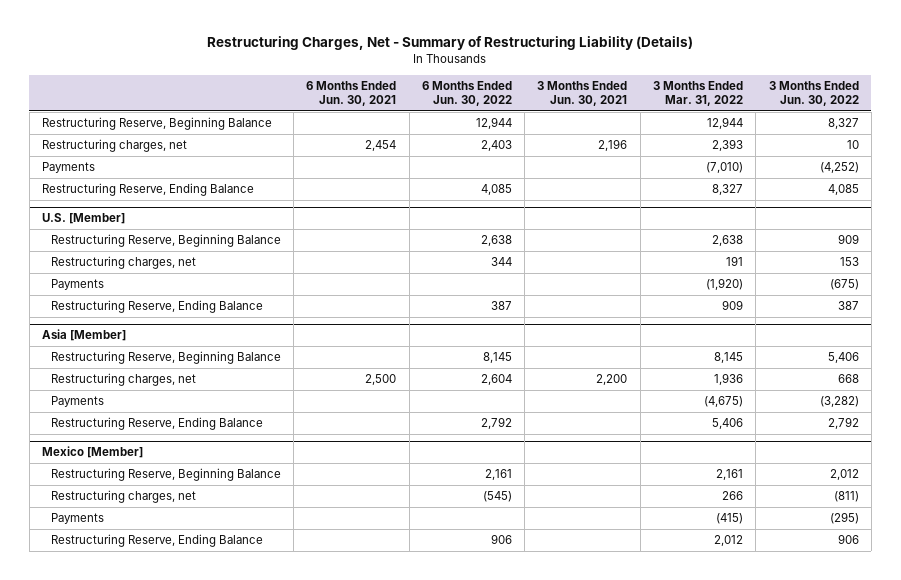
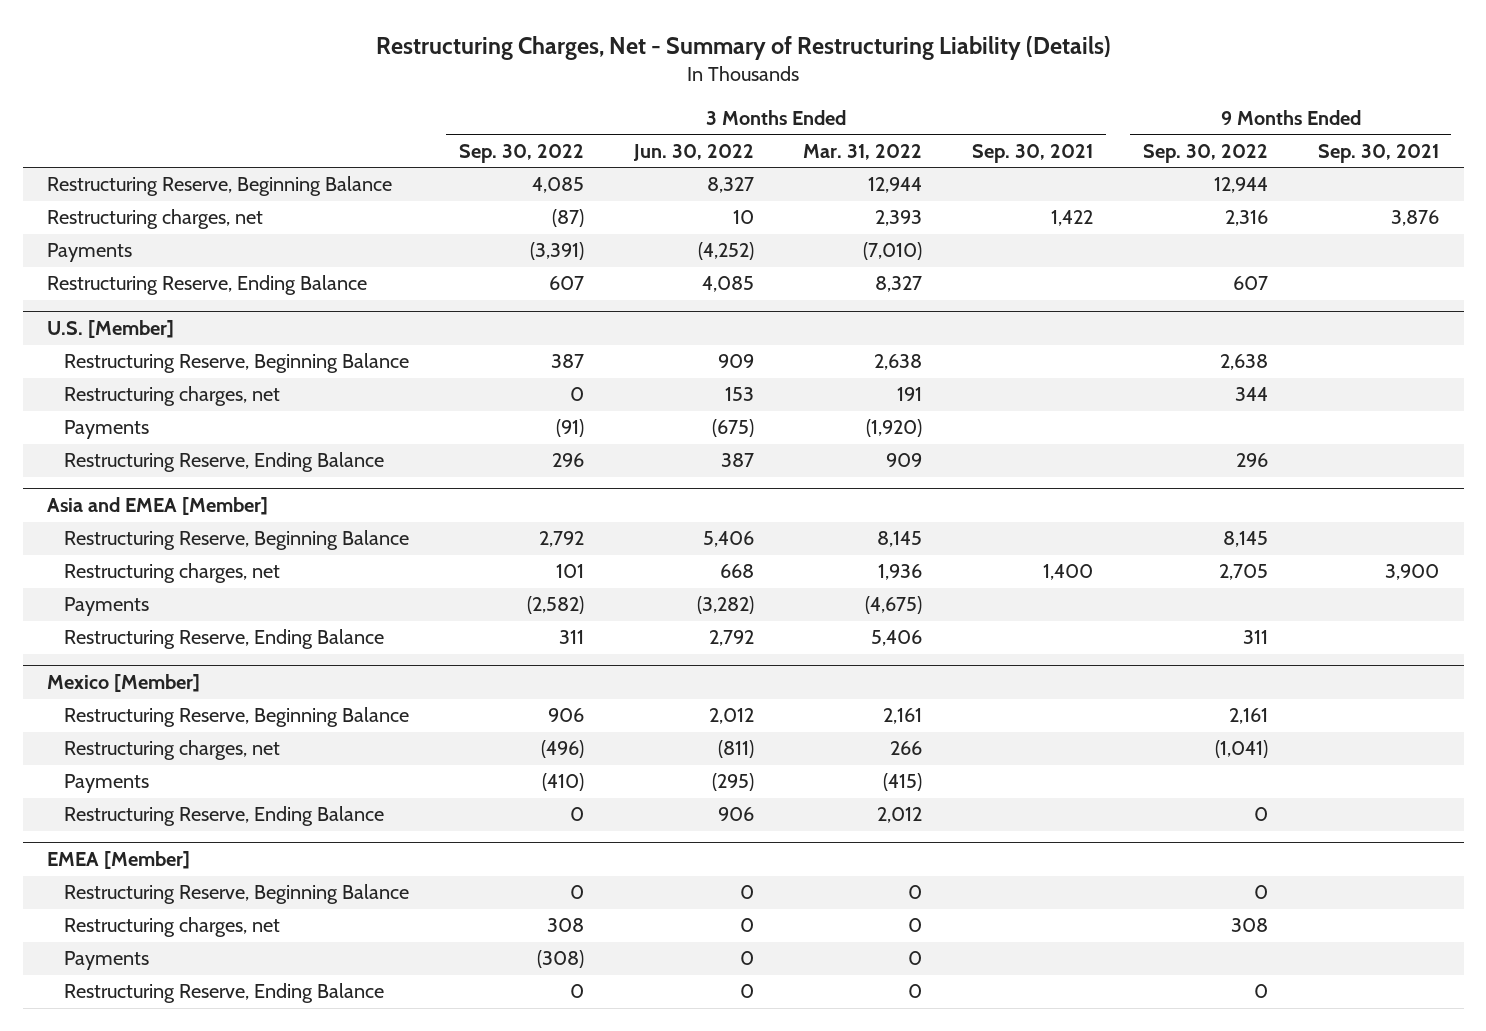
- | 6 Months Ended Jun. 30, 2021 | 6 Months Ended Jun. 30, 2022 | 3 Months Ended Jun. 30, 2021 | 3 Months Ended Mar. 31, 2022 | 3 Months Ended Jun. 30, 2022
+ | 3 Months Ended Sep. 30, 2022 | 3 Months Ended Jun. 30, 2022 | 3 Months Ended Mar. 31, 2022 | 3 Months Ended Sep. 30, 2021 | 9 Months Ended Sep. 30, 2022 | 9 Months Ended Sep. 30, 2021
- Asia [Member]
+ Asia and EMEA [Member]
+ EMEA [Member]
+ Restructuring Reserve, Beginning Balance | 0 | 0 | 0 | | 0 |
+ Restructuring charges, net | 308 | 0 | 0 | | 308 |
+ Payments | (308) | 0 | 0 | | |
+ Restructuring Reserve, Ending Balance | 0 | 0 | 0 | | 0 |

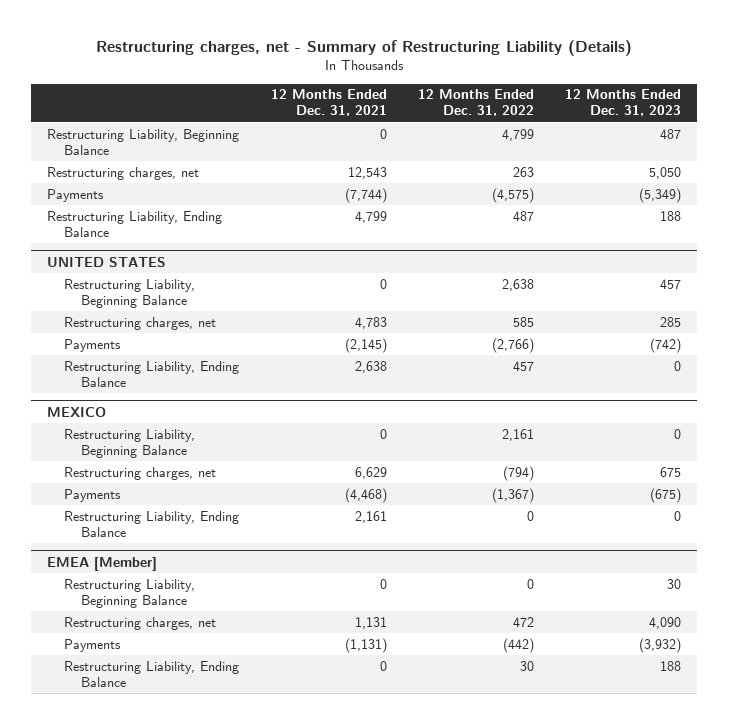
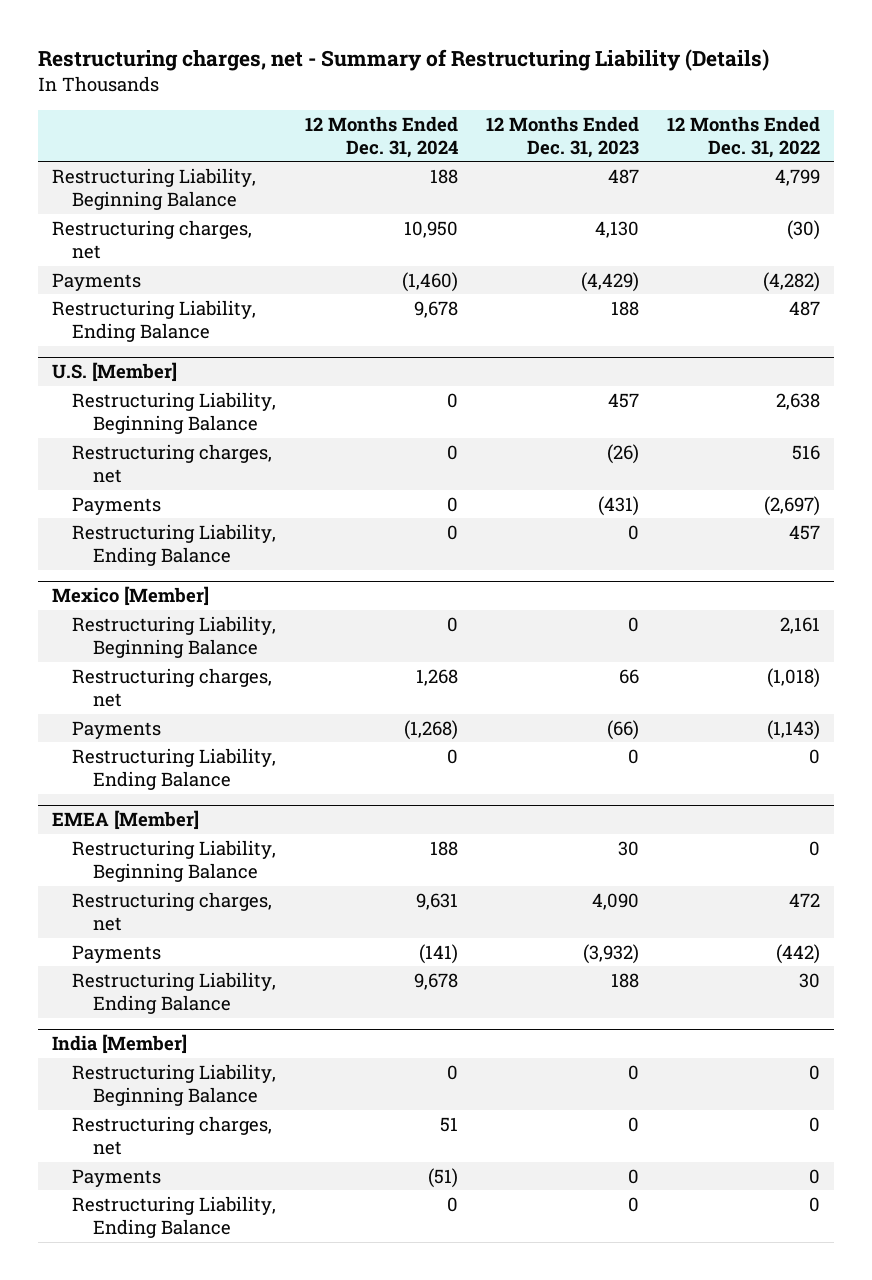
- | 12 Months Ended Dec. 31, 2021 | 12 Months Ended Dec. 31, 2022 | 12 Months Ended Dec. 31, 2023
+ | 12 Months Ended Dec. 31, 2024 | 12 Months Ended Dec. 31, 2023 | 12 Months Ended Dec. 31, 2022
- Restructuring charges, net | 12,543 | 263 | 5,050
- Payments | (7,744) | (4,575) | (5,349)
+ Restructuring charges, net | 10,950 | 4,130 | (30)
+ Payments | (1,460) | (4,429) | (4,282)
- UNITED STATES
+ U.S. [Member]
- Restructuring charges, net | 4,783 | 585 | 285
- Payments | (2,145) | (2,766) | (742)
+ Restructuring charges, net | 0 | (26) | 516
+ Payments | 0 | (431) | (2,697)
- MEXICO
+ Mexico [Member]
- Restructuring charges, net | 6,629 | (794) | 675
- Payments | (4,468) | (1,367) | (675)
+ Restructuring charges, net | 1,268 | 66 | (1,018)
+ Payments | (1,268) | (66) | (1,143)
+ India [Member]
+ Restructuring Liability, Beginning Balance | 0 | 0 | 0
+ Restructuring charges, net | 51 | 0 | 0
+ Payments | (51) | 0 | 0
+ Restructuring Liability, Ending Balance | 0 | 0 | 0

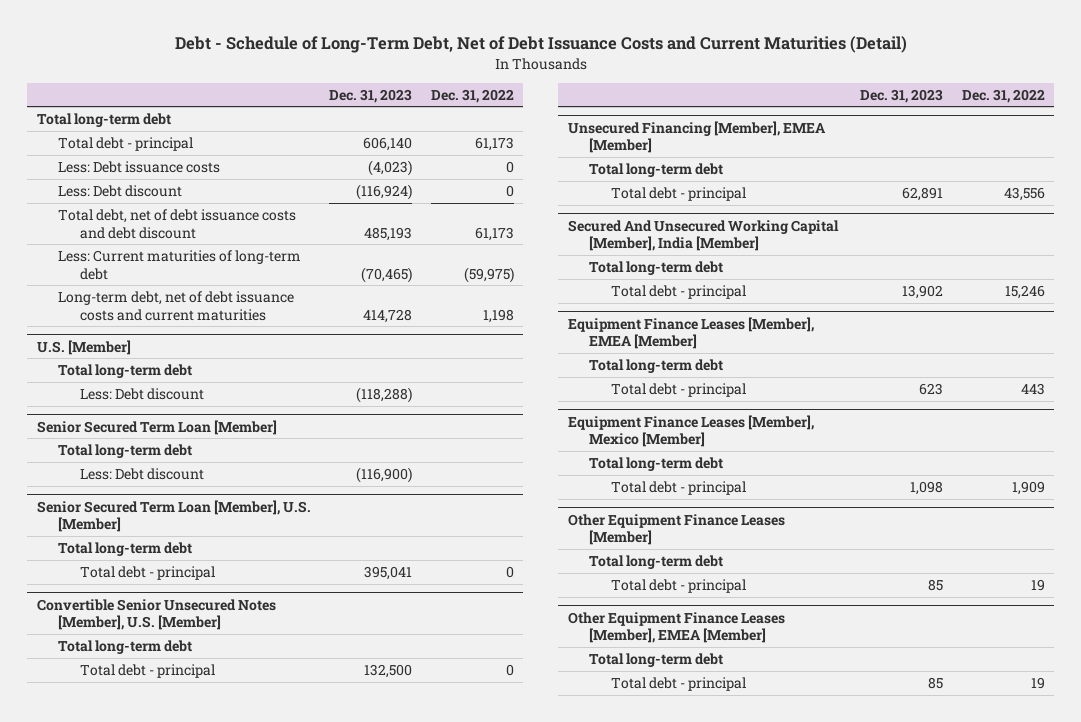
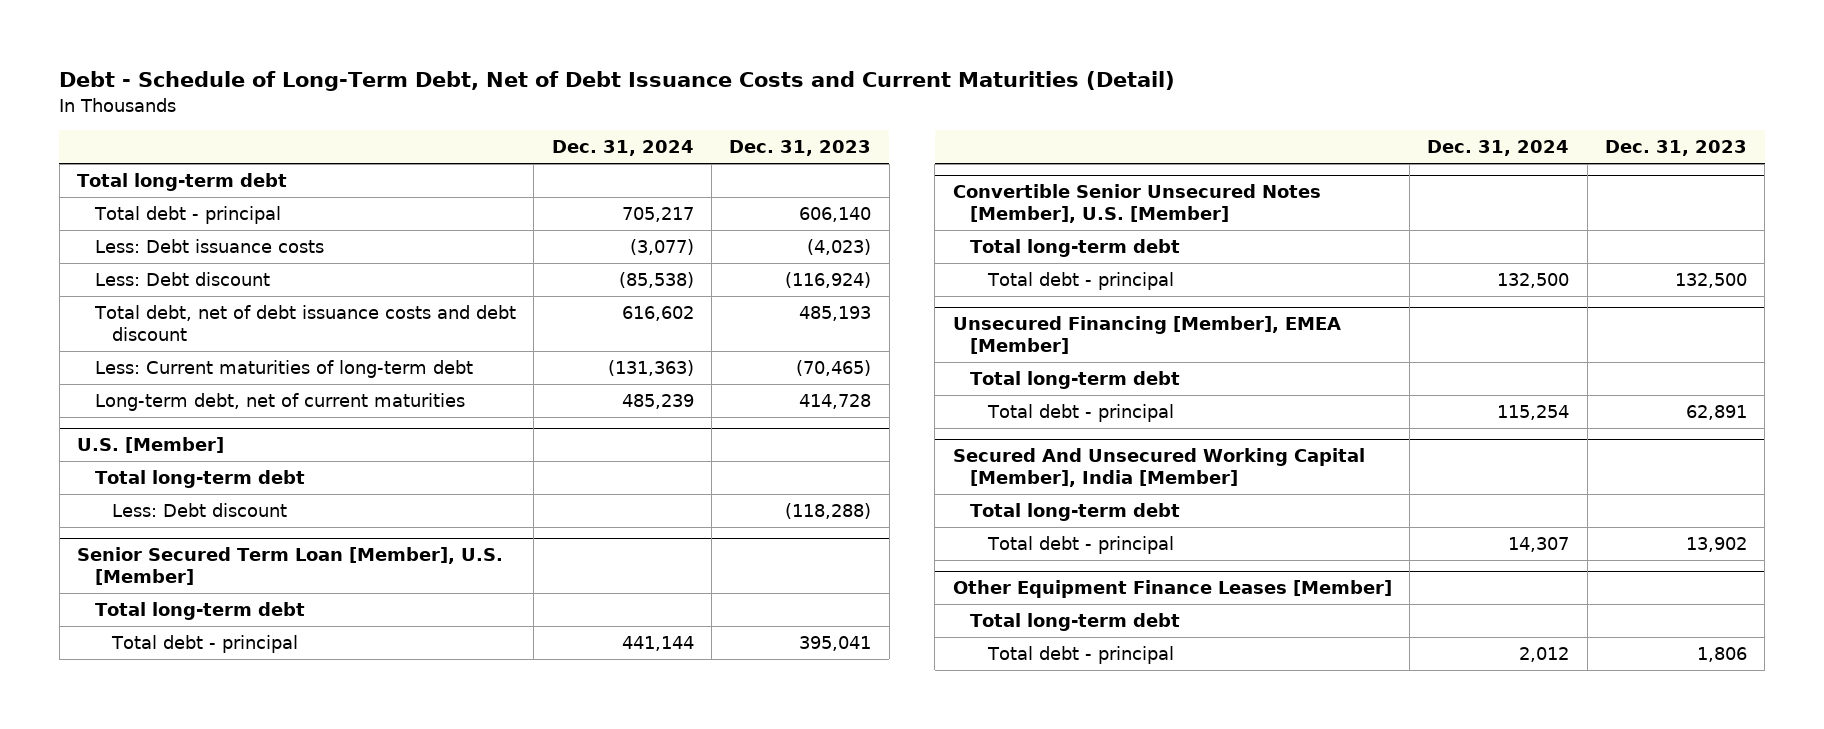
- | Dec. 31, 2023 | Dec. 31, 2022
+ | Dec. 31, 2024 | Dec. 31, 2023
- Long-term debt, net of debt issuance costs and current maturities | 414,728 | 1,198
+ Long-term debt, net of current maturities | 485,239 | 414,728
- Senior Secured Term Loan [Member]
- Total long-term debt
- Less: Debt discount | (116,900) |
- Equipment Finance Leases [Member], EMEA [Member]
- Total long-term debt
- Total debt - principal | 623 | 443
- Equipment Finance Leases [Member], Mexico [Member]
- Total long-term debt
- Total debt - principal | 1,098 | 1,909
@ Other Equipment Finance Leases [Member]
- Total debt - principal | 85 | 19
- Other Equipment Finance Leases [Member], EMEA [Member]
- Total long-term debt
- Total debt - principal | 85 | 19
@ Other Equipment Finance Leases [Member]
+ Total debt - principal | 2,012 | 1,806

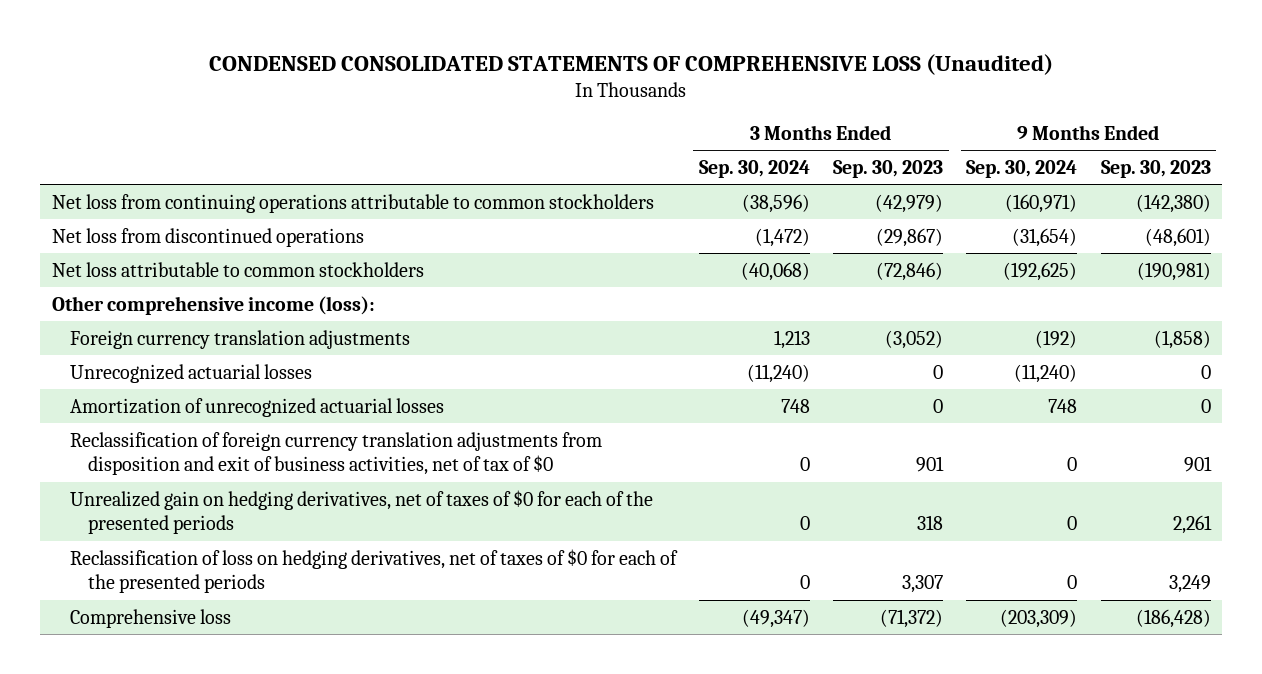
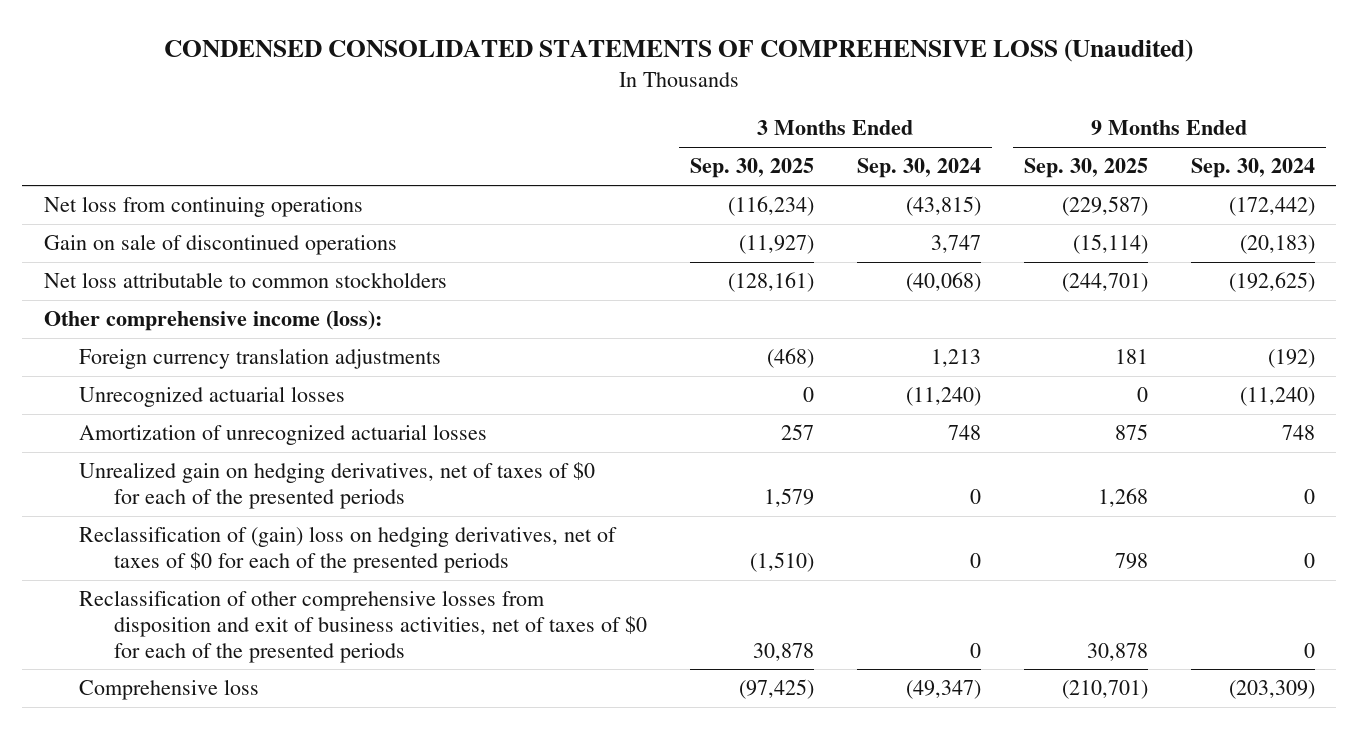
- | 3 Months Ended Sep. 30, 2024 | 3 Months Ended Sep. 30, 2023 | 9 Months Ended Sep. 30, 2024 | 9 Months Ended Sep. 30, 2023
+ | 3 Months Ended Sep. 30, 2025 | 3 Months Ended Sep. 30, 2024 | 9 Months Ended Sep. 30, 2025 | 9 Months Ended Sep. 30, 2024
- Net loss from continuing operations attributable to common stockholders | (38,596) | (42,979) | (160,971) | (142,380)
- Net loss from discontinued operations | (1,472) | (29,867) | (31,654) | (48,601)
+ Net loss from continuing operations | (116,234) | (43,815) | (229,587) | (172,442)
+ Gain on sale of discontinued operations | (11,927) | 3,747 | (15,114) | (20,183)
- Reclassification of foreign currency translation adjustments from disposition and exit of business activities, net of tax of $0 | 0 | 901 | 0 | 901
- Reclassification of loss on hedging derivatives, net of taxes of $0 for each of the presented periods | 0 | 3,307 | 0 | 3,249
+ Reclassification of (gain) loss on hedging derivatives, net of taxes of $0 for each of the presented periods | (1,510) | 0 | 798 | 0
+ Reclassification of other comprehensive losses from disposition and exit of business activities, net of taxes of $0 for each of the presented periods | 30,878 | 0 | 30,878 | 0

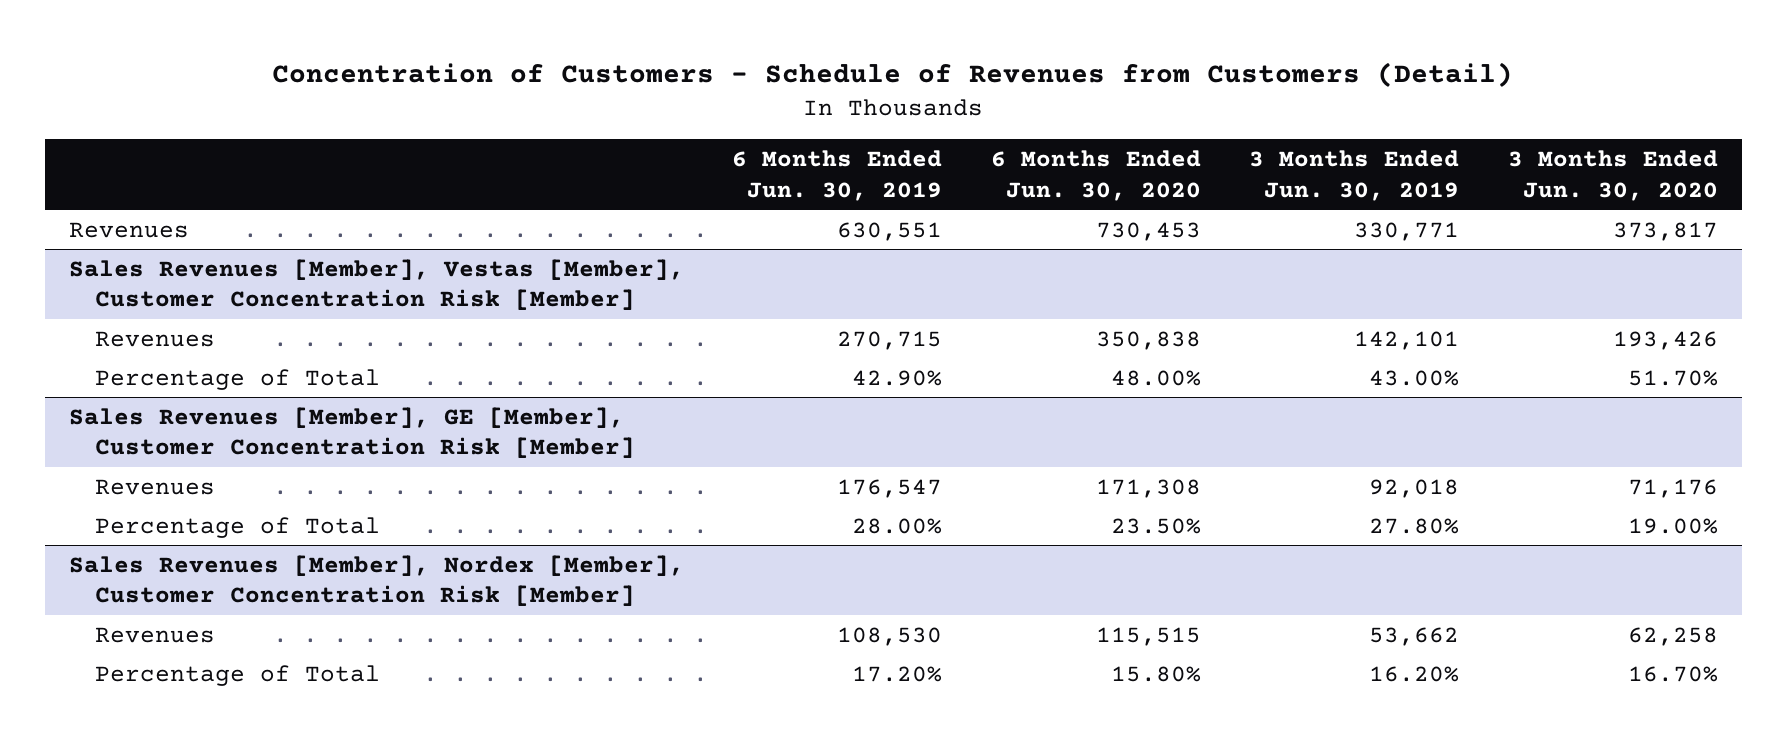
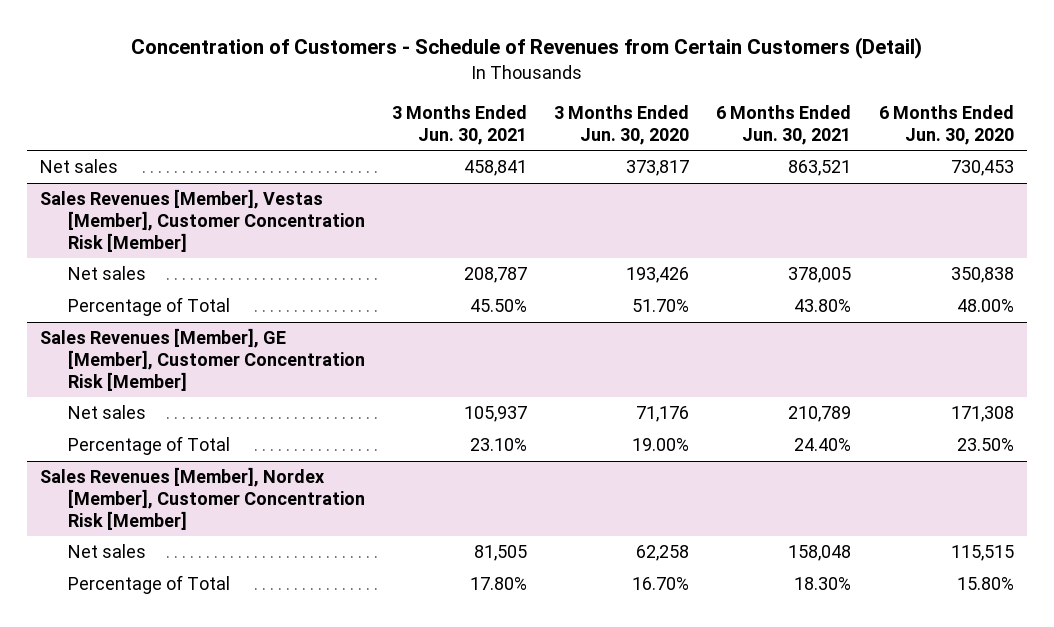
- Concentration of Customers - Schedule of Revenues from Customers (Detail)
+ Concentration of Customers - Schedule of Revenues from Certain Customers (Detail)
- | 6 Months Ended Jun. 30, 2019 | 6 Months Ended Jun. 30, 2020 | 3 Months Ended Jun. 30, 2019 | 3 Months Ended Jun. 30, 2020
+ | 3 Months Ended Jun. 30, 2021 | 3 Months Ended Jun. 30, 2020 | 6 Months Ended Jun. 30, 2021 | 6 Months Ended Jun. 30, 2020
- Revenues | 630,551 | 730,453 | 330,771 | 373,817
+ Net sales | 458,841 | 373,817 | 863,521 | 730,453
@ Sales Revenues [Member], Vestas [Member], Customer Concentration Risk [Member]
- Revenues | 270,715 | 350,838 | 142,101 | 193,426
+ Net sales | 208,787 | 193,426 | 378,005 | 350,838
@ Sales Revenues [Member], GE [Member], Customer Concentration Risk [Member]
- Revenues | 176,547 | 171,308 | 92,018 | 71,176
+ Net sales | 105,937 | 71,176 | 210,789 | 171,308
@ Sales Revenues [Member], Nordex [Member], Customer Concentration Risk [Member]
- Revenues | 108,530 | 115,515 | 53,662 | 62,258
+ Net sales | 81,505 | 62,258 | 158,048 | 115,515

